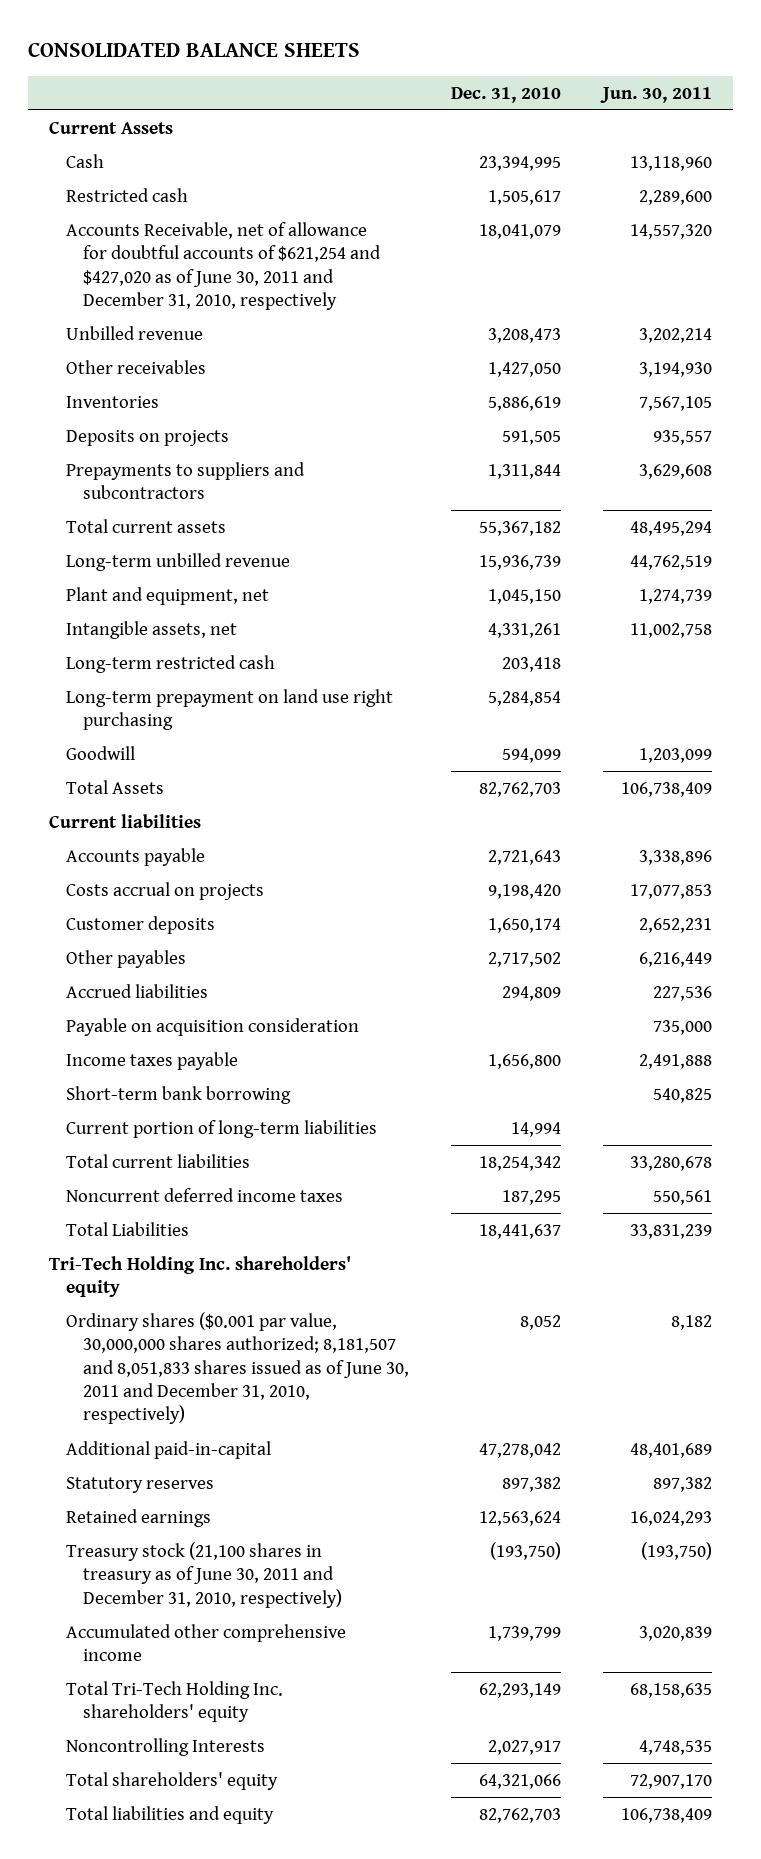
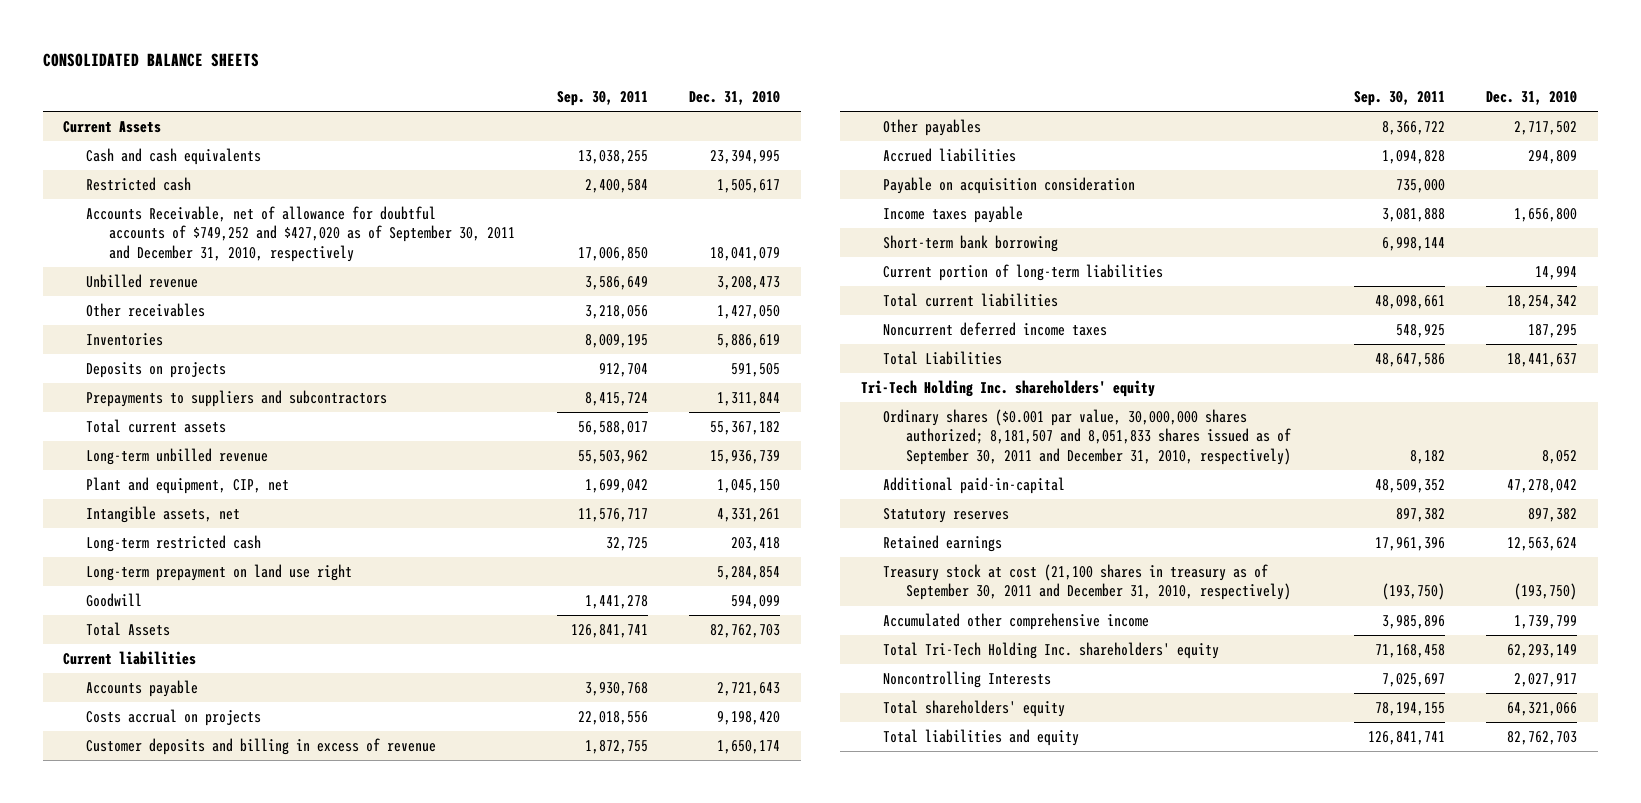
- | Dec. 31, 2010 | Jun. 30, 2011
+ | Sep. 30, 2011 | Dec. 31, 2010
- Cash | 23,394,995 | 13,118,960
+ Cash and cash equivalents | 13,038,255 | 23,394,995
- Accounts Receivable, net of allowance for doubtful accounts of $621,254 and $427,020 as of June 30, 2011 and December 31, 2010, respectively | 18,041,079 | 14,557,320
+ Accounts Receivable, net of allowance for doubtful accounts of $749,252 and $427,020 as of September 30, 2011 and December 31, 2010, respectively | 17,006,850 | 18,041,079
- Plant and equipment, net | 1,045,150 | 1,274,739
+ Plant and equipment, CIP, net | 1,699,042 | 1,045,150
- Long-term prepayment on land use right purchasing | 5,284,854 |
+ Long-term prepayment on land use right | | 5,284,854
- Customer deposits | 1,650,174 | 2,652,231
+ Customer deposits and billing in excess of revenue | 1,872,755 | 1,650,174
- Ordinary shares ($0.001 par value, 30,000,000 shares authorized; 8,181,507 and 8,051,833 shares issued as of June 30, 2011 and December 31, 2010, respectively) | 8,052 | 8,182
+ Ordinary shares ($0.001 par value, 30,000,000 shares authorized; 8,181,507 and 8,051,833 shares issued as of September 30, 2011 and December 31, 2010, respectively) | 8,182 | 8,052
- Treasury stock (21,100 shares in treasury as of June 30, 2011 and December 31, 2010, respectively) | (193,750) | (193,750)
+ Treasury stock at cost (21,100 shares in treasury as of September 30, 2011 and December 31, 2010, respectively) | (193,750) | (193,750)

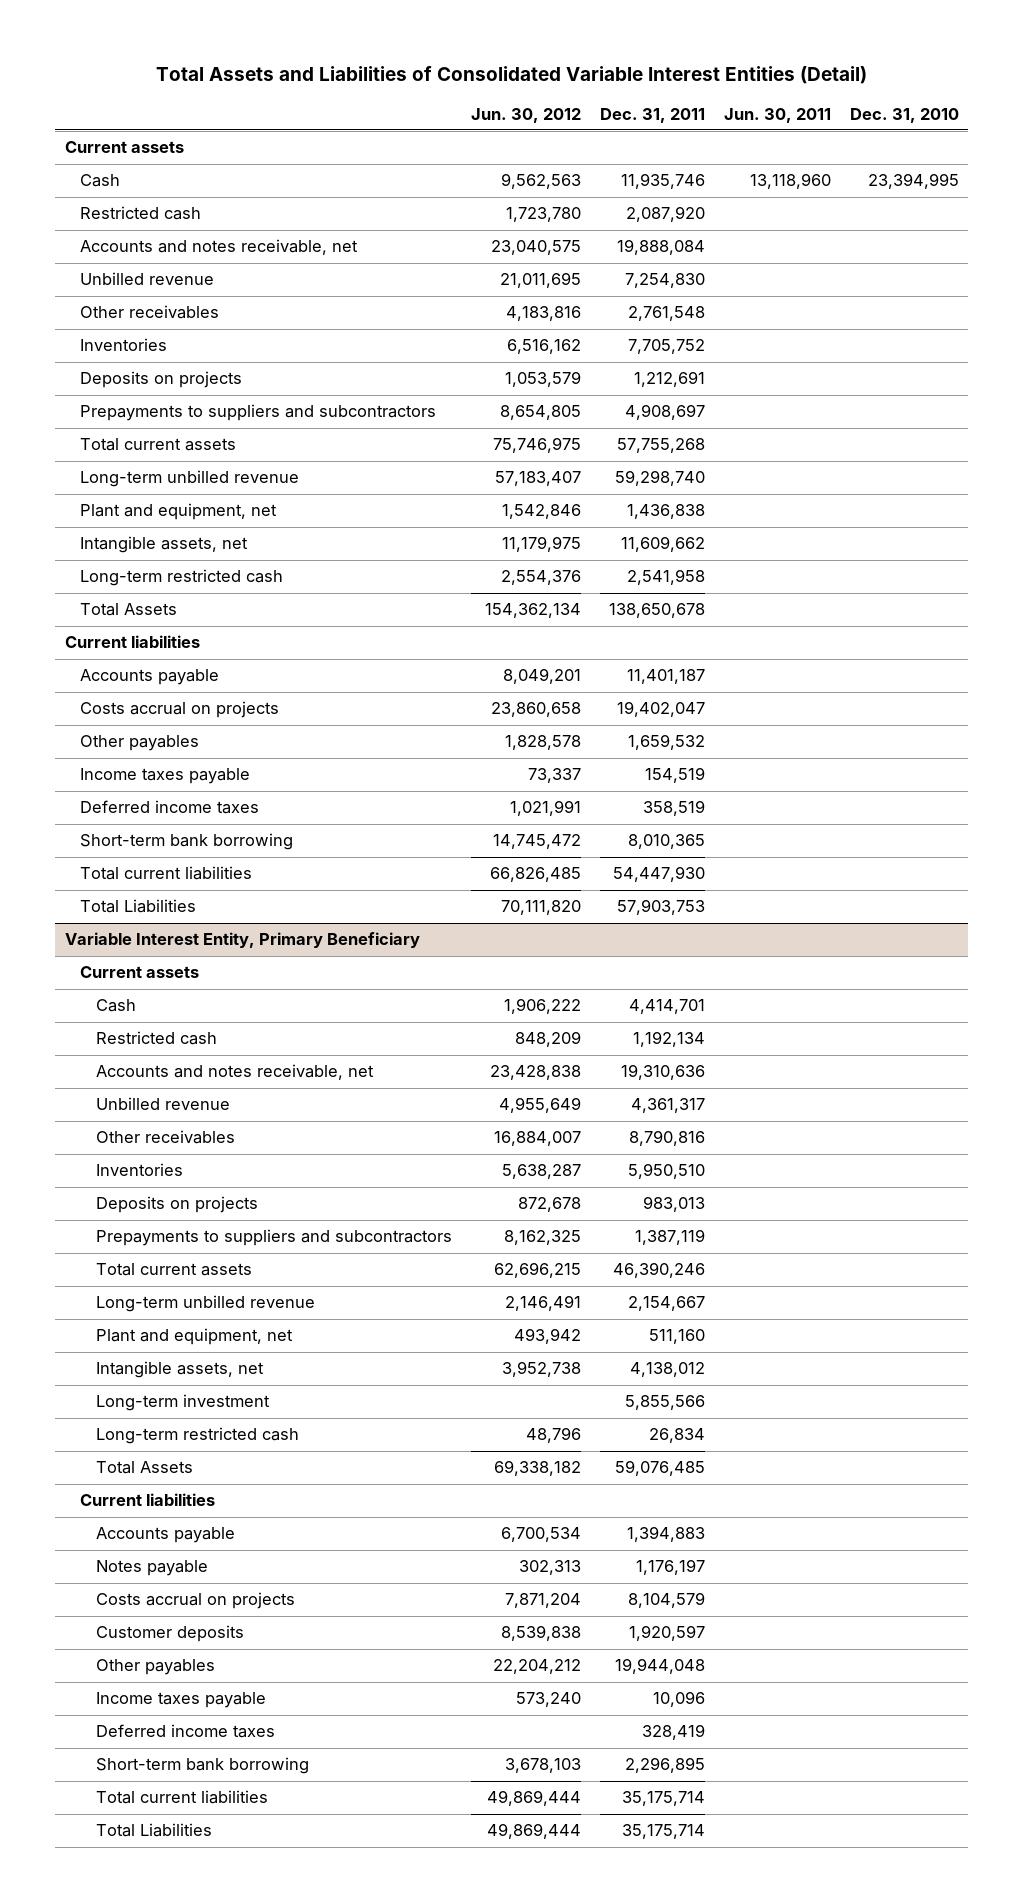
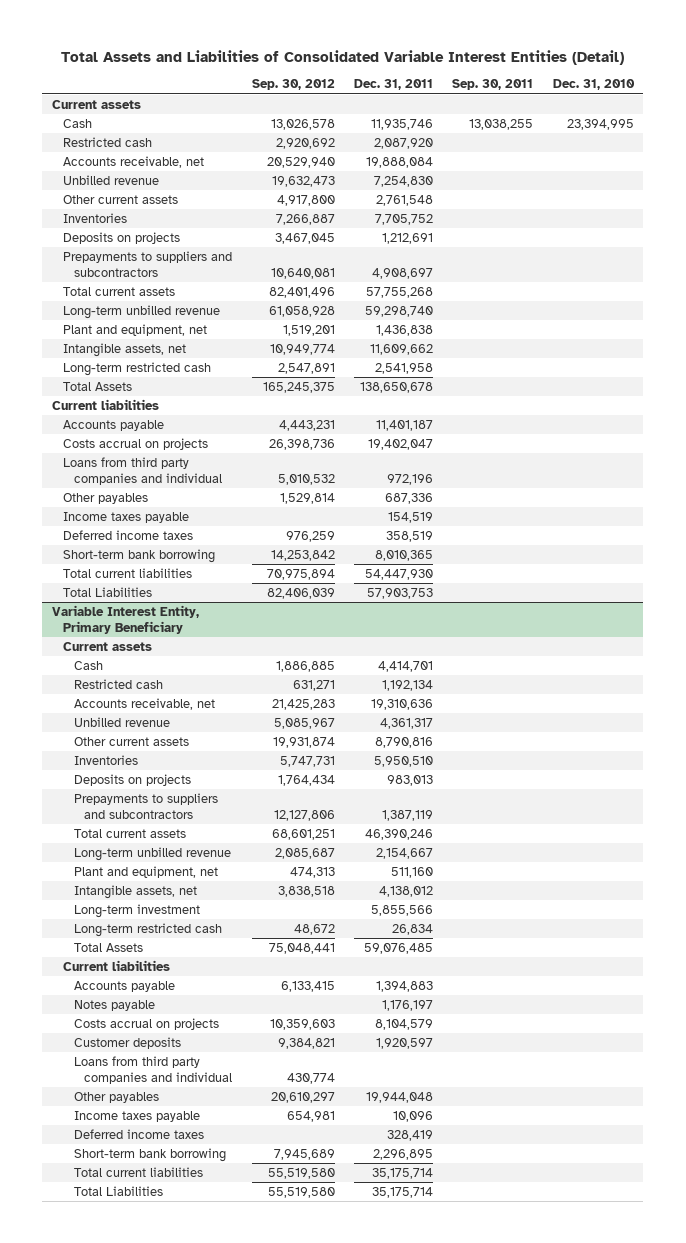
- | Jun. 30, 2012 | Dec. 31, 2011 | Jun. 30, 2011 | Dec. 31, 2010
+ | Sep. 30, 2012 | Dec. 31, 2011 | Sep. 30, 2011 | Dec. 31, 2010
- Accounts and notes receivable, net | 23,040,575 | 19,888,084 | |
+ Accounts receivable, net | 20,529,940 | 19,888,084 | |
- Other receivables | 4,183,816 | 2,761,548 | |
+ Other current assets | 4,917,800 | 2,761,548 | |
- Other payables | 1,828,578 | 1,659,532 | |
+ Loans from third party companies and individual | 5,010,532 | 972,196 | |
+ Other payables | 1,529,814 | 687,336 | |
@ Variable Interest Entity, Primary Beneficiary
- Accounts and notes receivable, net | 23,428,838 | 19,310,636 | |
+ Accounts receivable, net | 21,425,283 | 19,310,636 | |
- Other receivables | 16,884,007 | 8,790,816 | |
+ Other current assets | 19,931,874 | 8,790,816 | |
+ Loans from third party companies and individual | 430,774 | | |

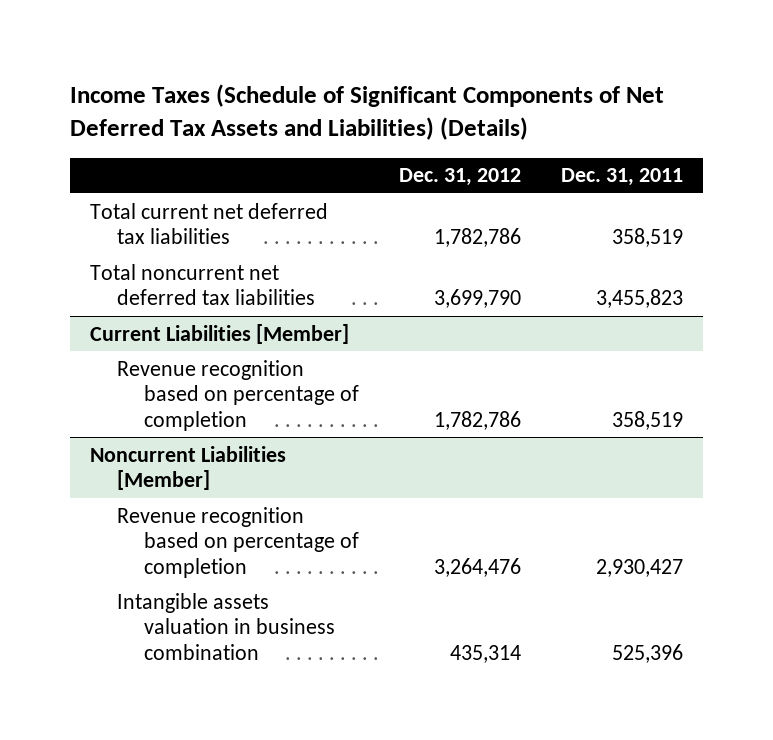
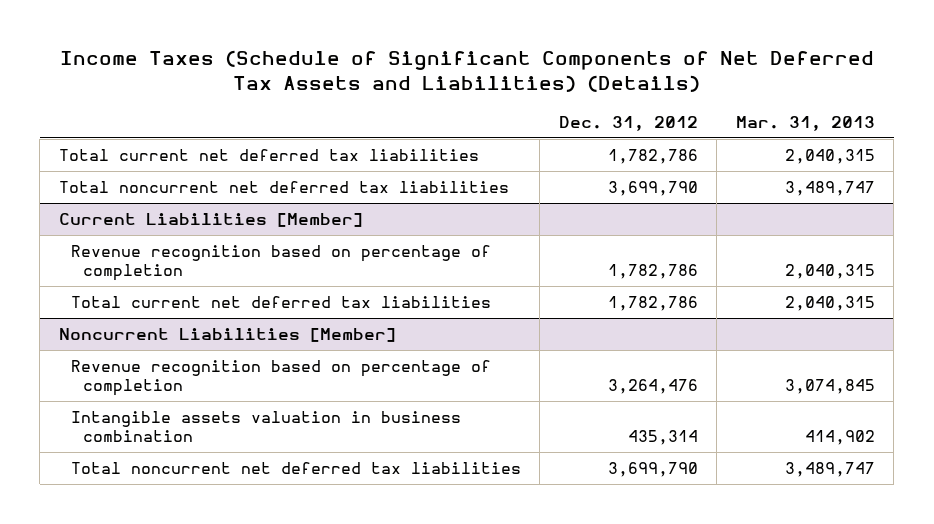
- | Dec. 31, 2012 | Dec. 31, 2011
+ | Dec. 31, 2012 | Mar. 31, 2013
@ Current Liabilities [Member]
+ Total current net deferred tax liabilities | 1,782,786 | 2,040,315
@ Noncurrent Liabilities [Member]
+ Total noncurrent net deferred tax liabilities | 3,699,790 | 3,489,747

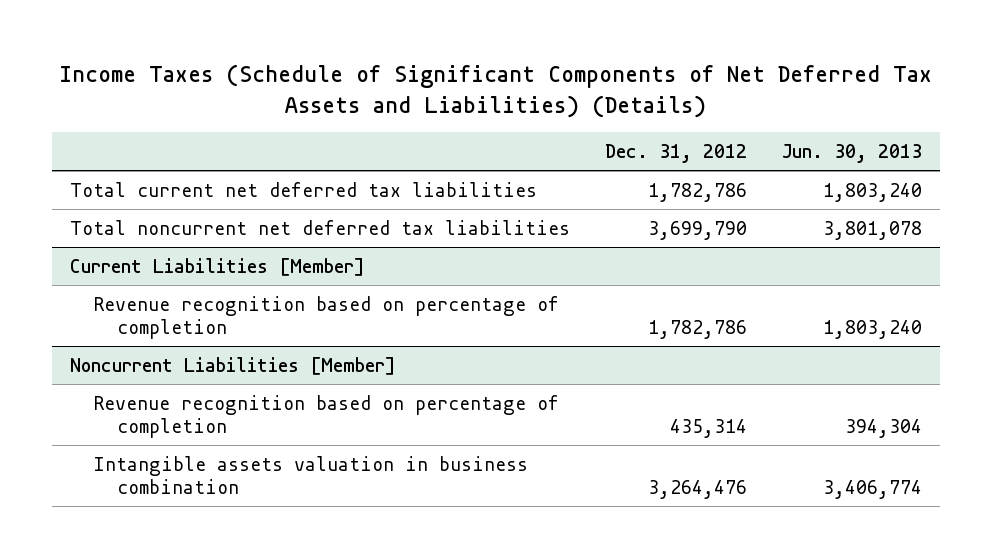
- | Dec. 31, 2012 | Mar. 31, 2013
+ | Dec. 31, 2012 | Jun. 30, 2013
@ Current Liabilities [Member]
- Total current net deferred tax liabilities | 1,782,786 | 2,040,315
@ Noncurrent Liabilities [Member]
- Revenue recognition based on percentage of completion | 3,264,476 | 3,074,845
- Intangible assets valuation in business combination | 435,314 | 414,902
- Total noncurrent net deferred tax liabilities | 3,699,790 | 3,489,747
+ Revenue recognition based on percentage of completion | 435,314 | 394,304
+ Intangible assets valuation in business combination | 3,264,476 | 3,406,774

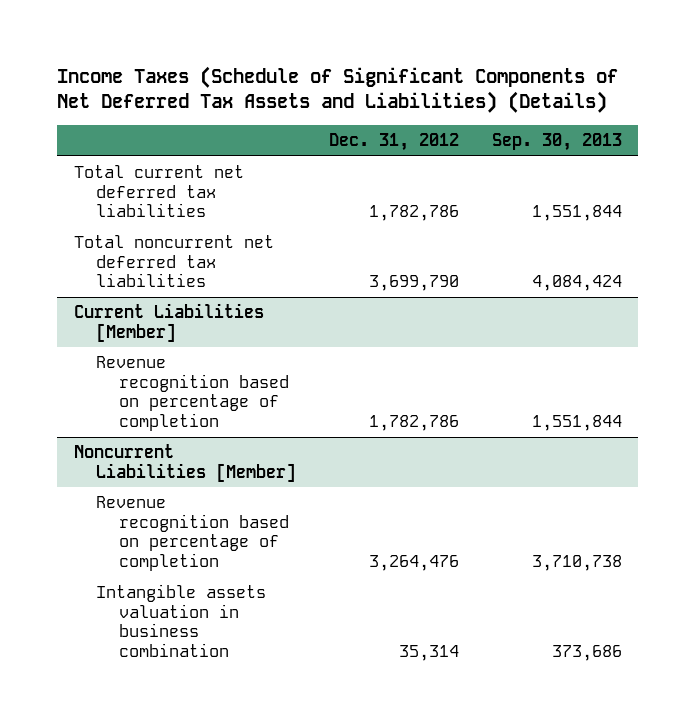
- | Dec. 31, 2012 | Jun. 30, 2013
+ | Dec. 31, 2012 | Sep. 30, 2013
@ Noncurrent Liabilities [Member]
- Revenue recognition based on percentage of completion | 435,314 | 394,304
- Intangible assets valuation in business combination | 3,264,476 | 3,406,774
+ Revenue recognition based on percentage of completion | 3,264,476 | 3,710,738
+ Intangible assets valuation in business combination | 35,314 | 373,686

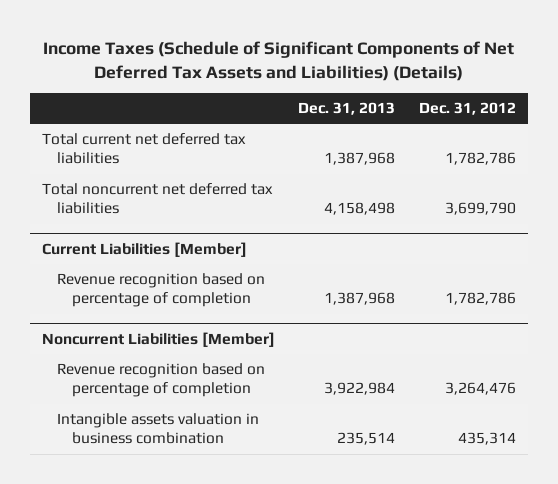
- | Dec. 31, 2012 | Sep. 30, 2013
+ | Dec. 31, 2013 | Dec. 31, 2012
@ Noncurrent Liabilities [Member]
- Intangible assets valuation in business combination | 35,314 | 373,686
+ Intangible assets valuation in business combination | 235,514 | 435,314

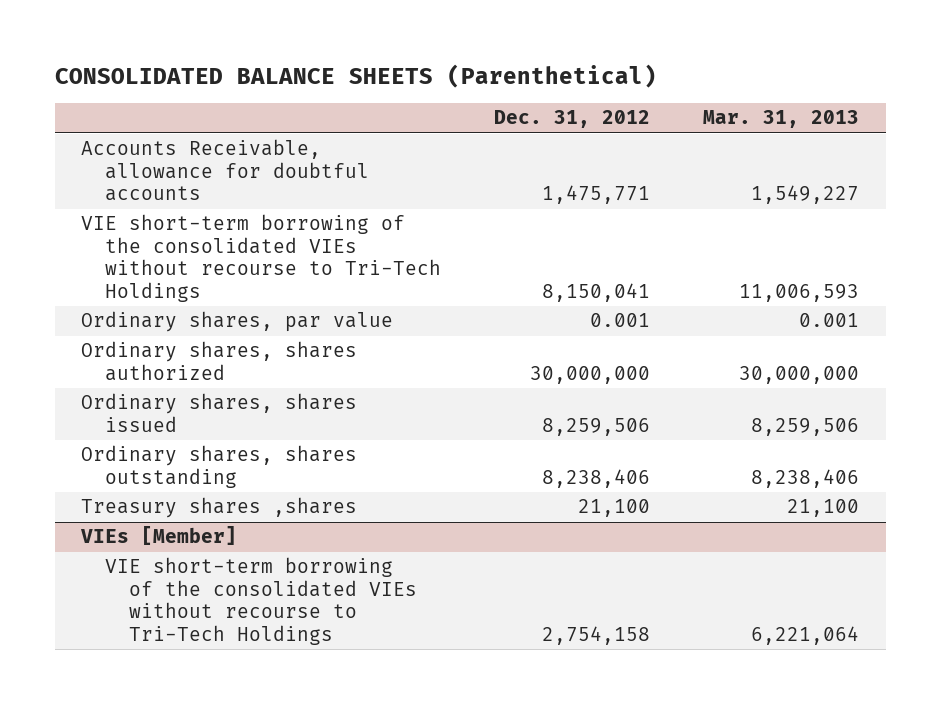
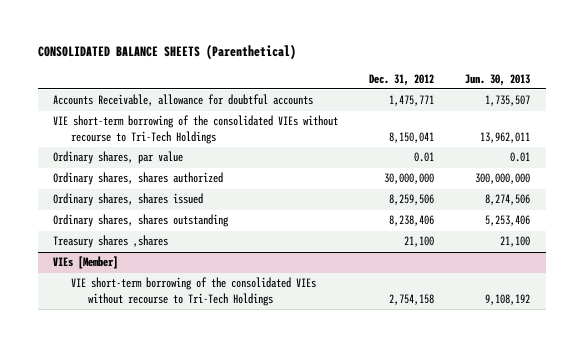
- | Dec. 31, 2012 | Mar. 31, 2013
+ | Dec. 31, 2012 | Jun. 30, 2013
- Ordinary shares, par value | 0.001 | 0.001
+ Ordinary shares, par value | 0.01 | 0.01

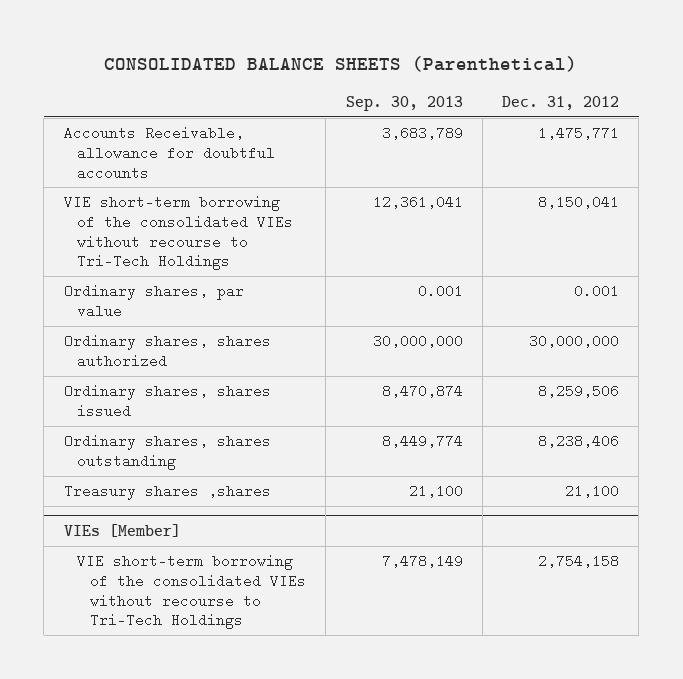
- | Dec. 31, 2012 | Jun. 30, 2013
+ | Sep. 30, 2013 | Dec. 31, 2012
- Ordinary shares, par value | 0.01 | 0.01
+ Ordinary shares, par value | 0.001 | 0.001

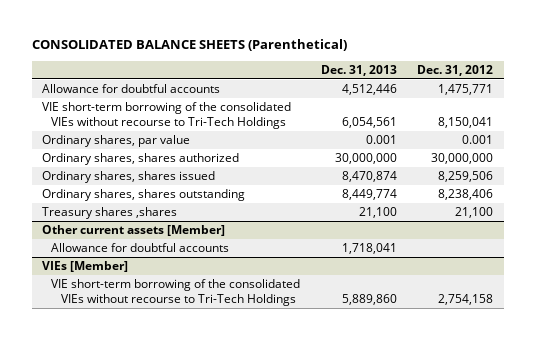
- | Sep. 30, 2013 | Dec. 31, 2012
+ | Dec. 31, 2013 | Dec. 31, 2012
- Accounts Receivable, allowance for doubtful accounts | 3,683,789 | 1,475,771
+ Allowance for doubtful accounts | 4,512,446 | 1,475,771
+ Other current assets [Member]
+ Allowance for doubtful accounts | 1,718,041 |

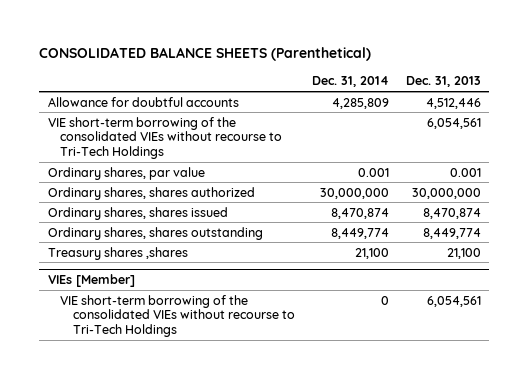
- | Dec. 31, 2013 | Dec. 31, 2012
+ | Dec. 31, 2014 | Dec. 31, 2013
- Other current assets [Member]
- Allowance for doubtful accounts | 1,718,041 |
@ VIEs [Member]
- VIE short-term borrowing of the consolidated VIEs without recourse to Tri-Tech Holdings | 5,889,860 | 2,754,158
+ VIE short-term borrowing of the consolidated VIEs without recourse to Tri-Tech Holdings | 0 | 6,054,561

